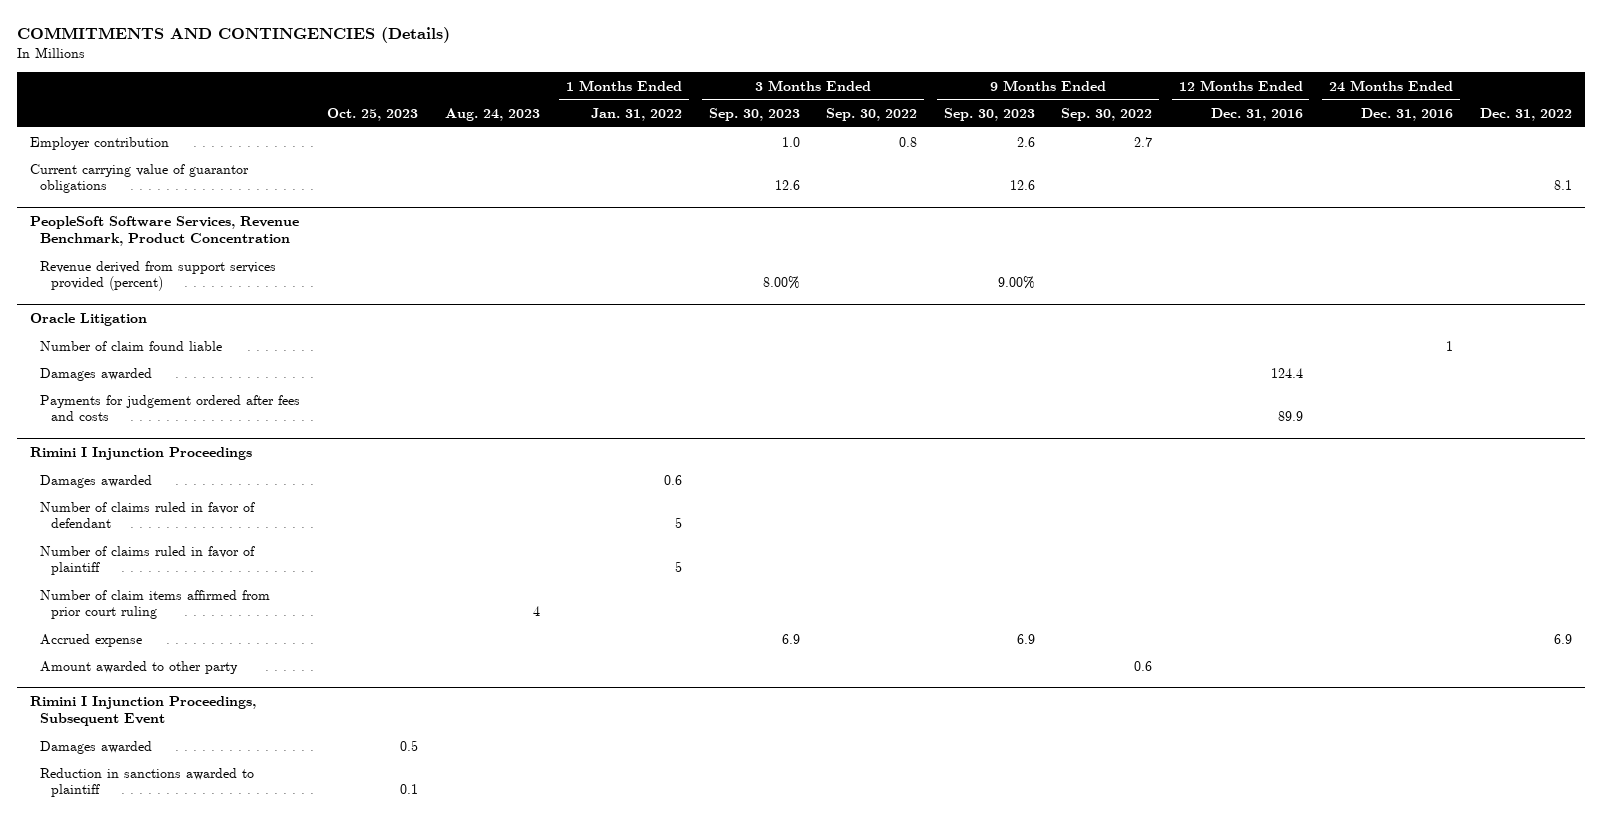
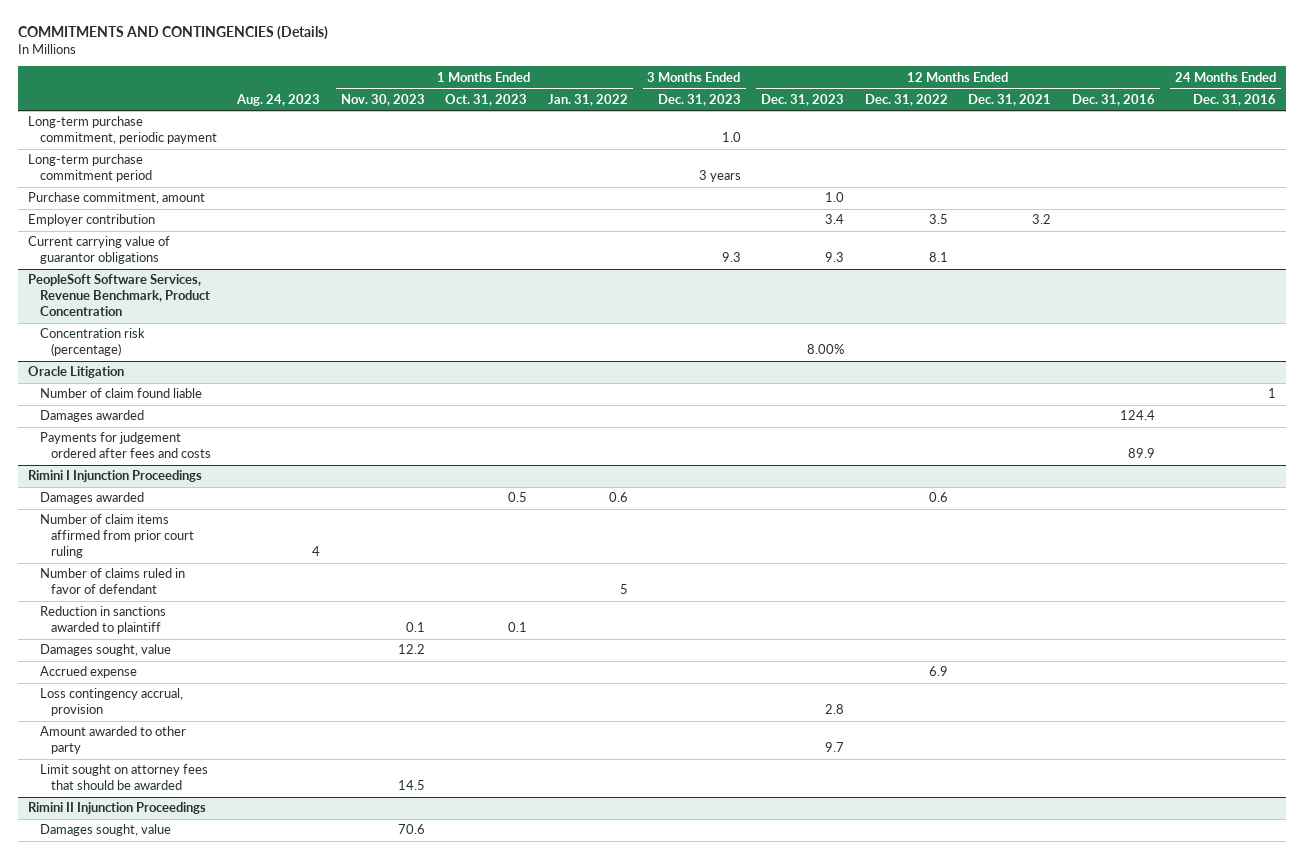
- | Oct. 25, 2023 | Aug. 24, 2023 | 1 Months Ended Jan. 31, 2022 | 3 Months Ended Sep. 30, 2023 | 3 Months Ended Sep. 30, 2022 | 9 Months Ended Sep. 30, 2023 | 9 Months Ended Sep. 30, 2022 | 12 Months Ended Dec. 31, 2016 | 24 Months Ended Dec. 31, 2016 | Dec. 31, 2022
+ | Aug. 24, 2023 | 1 Months Ended Nov. 30, 2023 | 1 Months Ended Oct. 31, 2023 | 1 Months Ended Jan. 31, 2022 | 3 Months Ended Dec. 31, 2023 | 12 Months Ended Dec. 31, 2023 | 12 Months Ended Dec. 31, 2022 | 12 Months Ended Dec. 31, 2021 | 12 Months Ended Dec. 31, 2016 | 24 Months Ended Dec. 31, 2016
+ Long-term purchase commitment, periodic payment | | | | | 1.0 | | | | |
+ Long-term purchase commitment period | | | | | 3 years | | | | |
+ Purchase commitment, amount | | | | | | 1.0 | | | |
@ PeopleSoft Software Services, Revenue Benchmark, Product Concentration
- Revenue derived from support services provided (percent) | | | | 8.00% | | 9.00% | | | |
+ Concentration risk (percentage) | | | | | | 8.00% | | | |
@ Rimini I Injunction Proceedings
- Number of claims ruled in favor of plaintiff | | | 5 | | | | | | |
moved down: Number of claims ruled in favor of defendant | | | | 5 | | | | | |
+ Reduction in sanctions awarded to plaintiff | | 0.1 | 0.1 | | | | | | |
+ Damages sought, value | | 12.2 | | | | | | | |
+ Loss contingency accrual, provision | | | | | | 2.8 | | | |
- Rimini I Injunction Proceedings, Subsequent Event
- Damages awarded | 0.5 | | | | | | | | |
- Reduction in sanctions awarded to plaintiff | 0.1 | | | | | | | | |
@ Rimini I Injunction Proceedings
+ Limit sought on attorney fees that should be awarded | | 14.5 | | | | | | | |
+ Rimini II Injunction Proceedings
+ Damages sought, value | | 70.6 | | | | | | | |

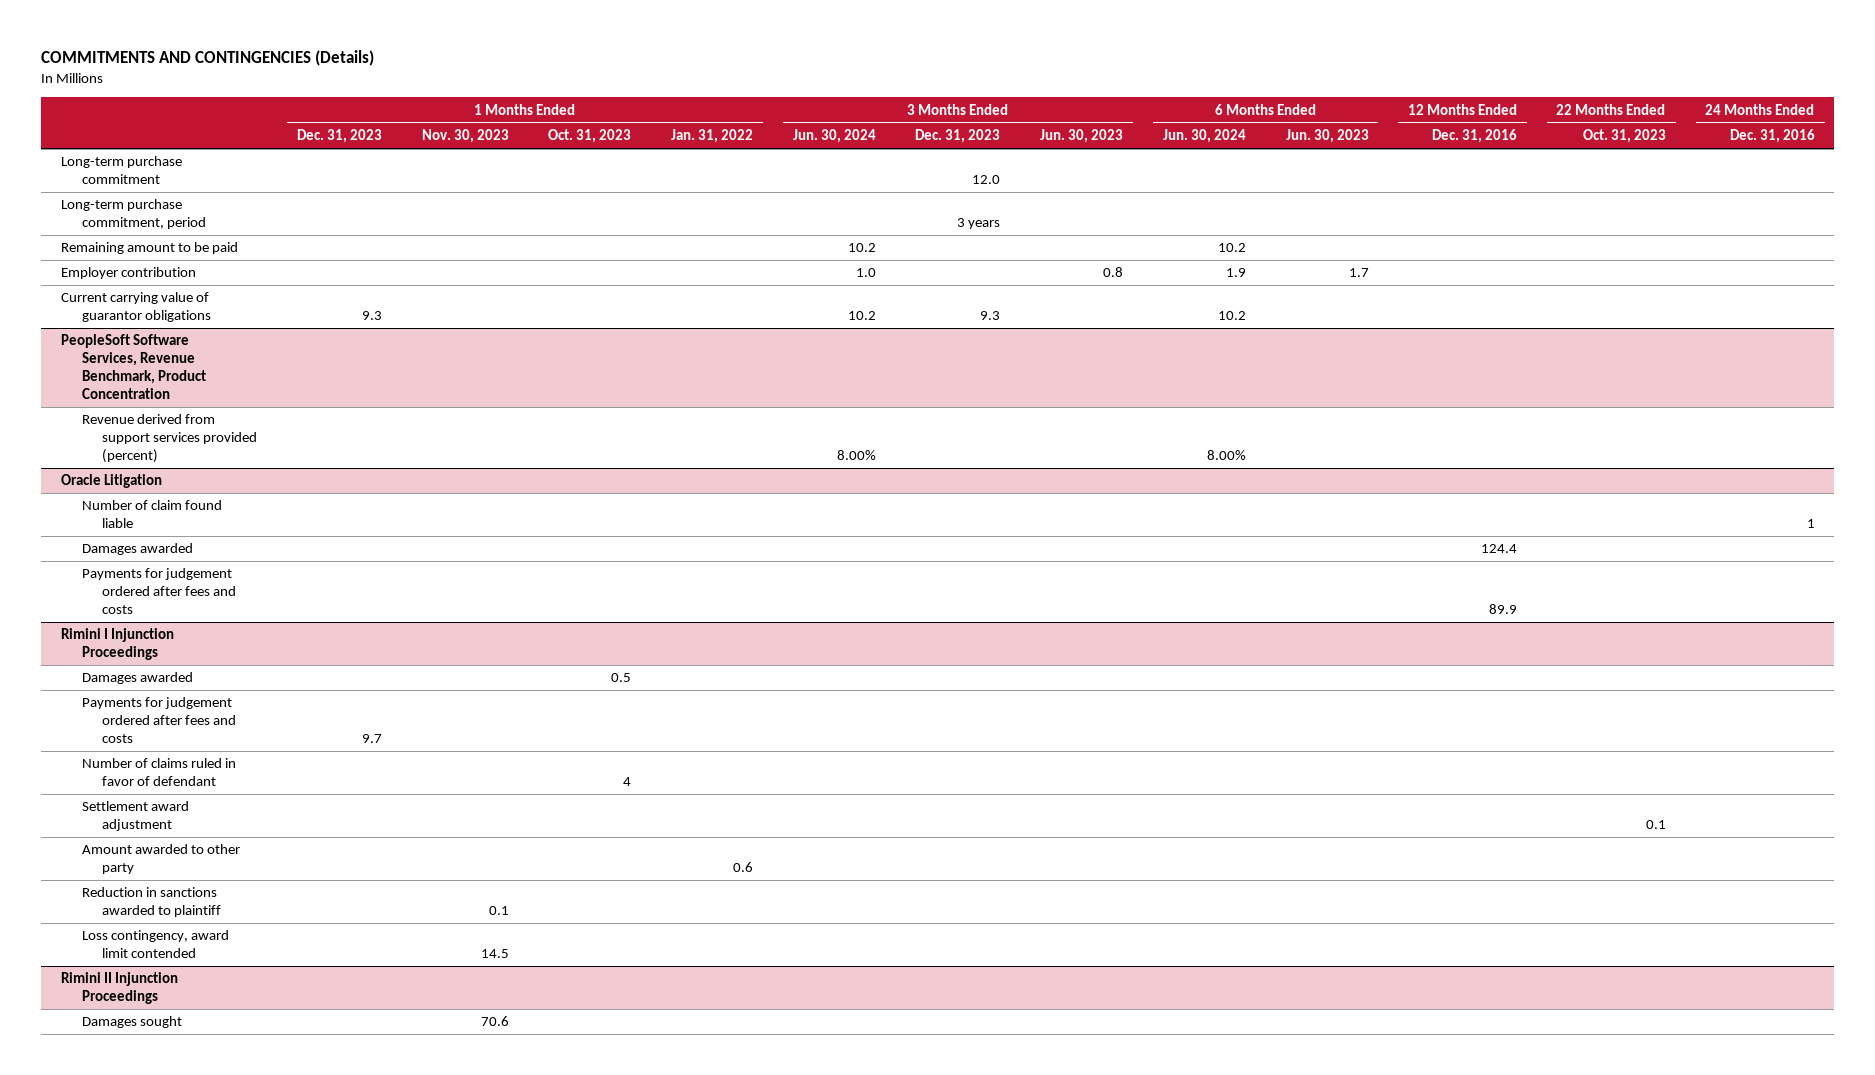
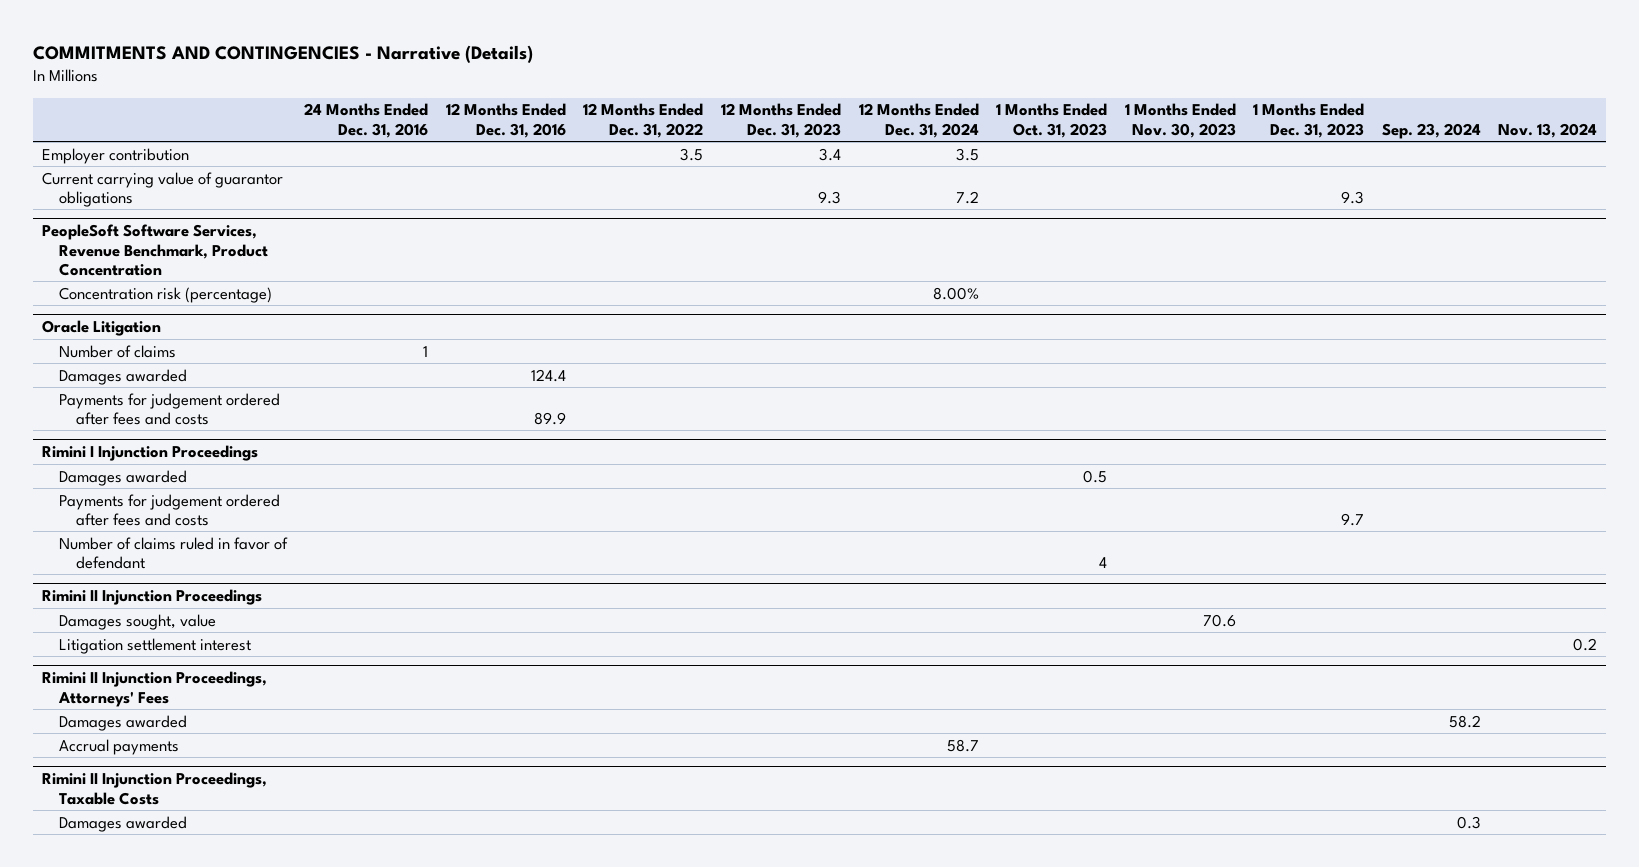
- COMMITMENTS AND CONTINGENCIES (Details)
+ COMMITMENTS AND CONTINGENCIES - Narrative (Details)
- | 1 Months Ended Dec. 31, 2023 | 1 Months Ended Nov. 30, 2023 | 1 Months Ended Oct. 31, 2023 | 1 Months Ended Jan. 31, 2022 | 3 Months Ended Jun. 30, 2024 | 3 Months Ended Dec. 31, 2023 | 3 Months Ended Jun. 30, 2023 | 6 Months Ended Jun. 30, 2024 | 6 Months Ended Jun. 30, 2023 | 12 Months Ended Dec. 31, 2016 | 22 Months Ended Oct. 31, 2023 | 24 Months Ended Dec. 31, 2016
+ | 24 Months Ended Dec. 31, 2016 | 12 Months Ended Dec. 31, 2016 | 12 Months Ended Dec. 31, 2022 | 12 Months Ended Dec. 31, 2023 | 12 Months Ended Dec. 31, 2024 | 1 Months Ended Oct. 31, 2023 | 1 Months Ended Nov. 30, 2023 | 1 Months Ended Dec. 31, 2023 | Sep. 23, 2024 | Nov. 13, 2024
- Long-term purchase commitment | | | | | | 12.0 | | | | | |
- Long-term purchase commitment, period | | | | | | 3 years | | | | | |
- Remaining amount to be paid | | | | | 10.2 | | | 10.2 | | | |
@ PeopleSoft Software Services, Revenue Benchmark, Product Concentration
- Revenue derived from support services provided (percent) | | | | | 8.00% | | | 8.00% | | | |
+ Concentration risk (percentage) | | | | | 8.00% | | | | |
@ Oracle Litigation
- Number of claim found liable | | | | | | | | | | | | 1
+ Number of claims | 1 | | | | | | | | |
@ Rimini I Injunction Proceedings
- Settlement award adjustment | | | | | | | | | | | 0.1 |
- Amount awarded to other party | | | | 0.6 | | | | | | | |
- Reduction in sanctions awarded to plaintiff | | 0.1 | | | | | | | | | |
- Loss contingency, award limit contended | | 14.5 | | | | | | | | | |
@ Rimini II Injunction Proceedings
- Damages sought | | 70.6 | | | | | | | | | |
+ Damages sought, value | | | | | | | 70.6 | | |
+ Litigation settlement interest | | | | | | | | | | 0.2
+ Rimini II Injunction Proceedings, Attorneys' Fees
+ Damages awarded | | | | | | | | | 58.2 |
+ Accrual payments | | | | | 58.7 | | | | |
+ Rimini II Injunction Proceedings, Taxable Costs
+ Damages awarded | | | | | | | | | 0.3 |

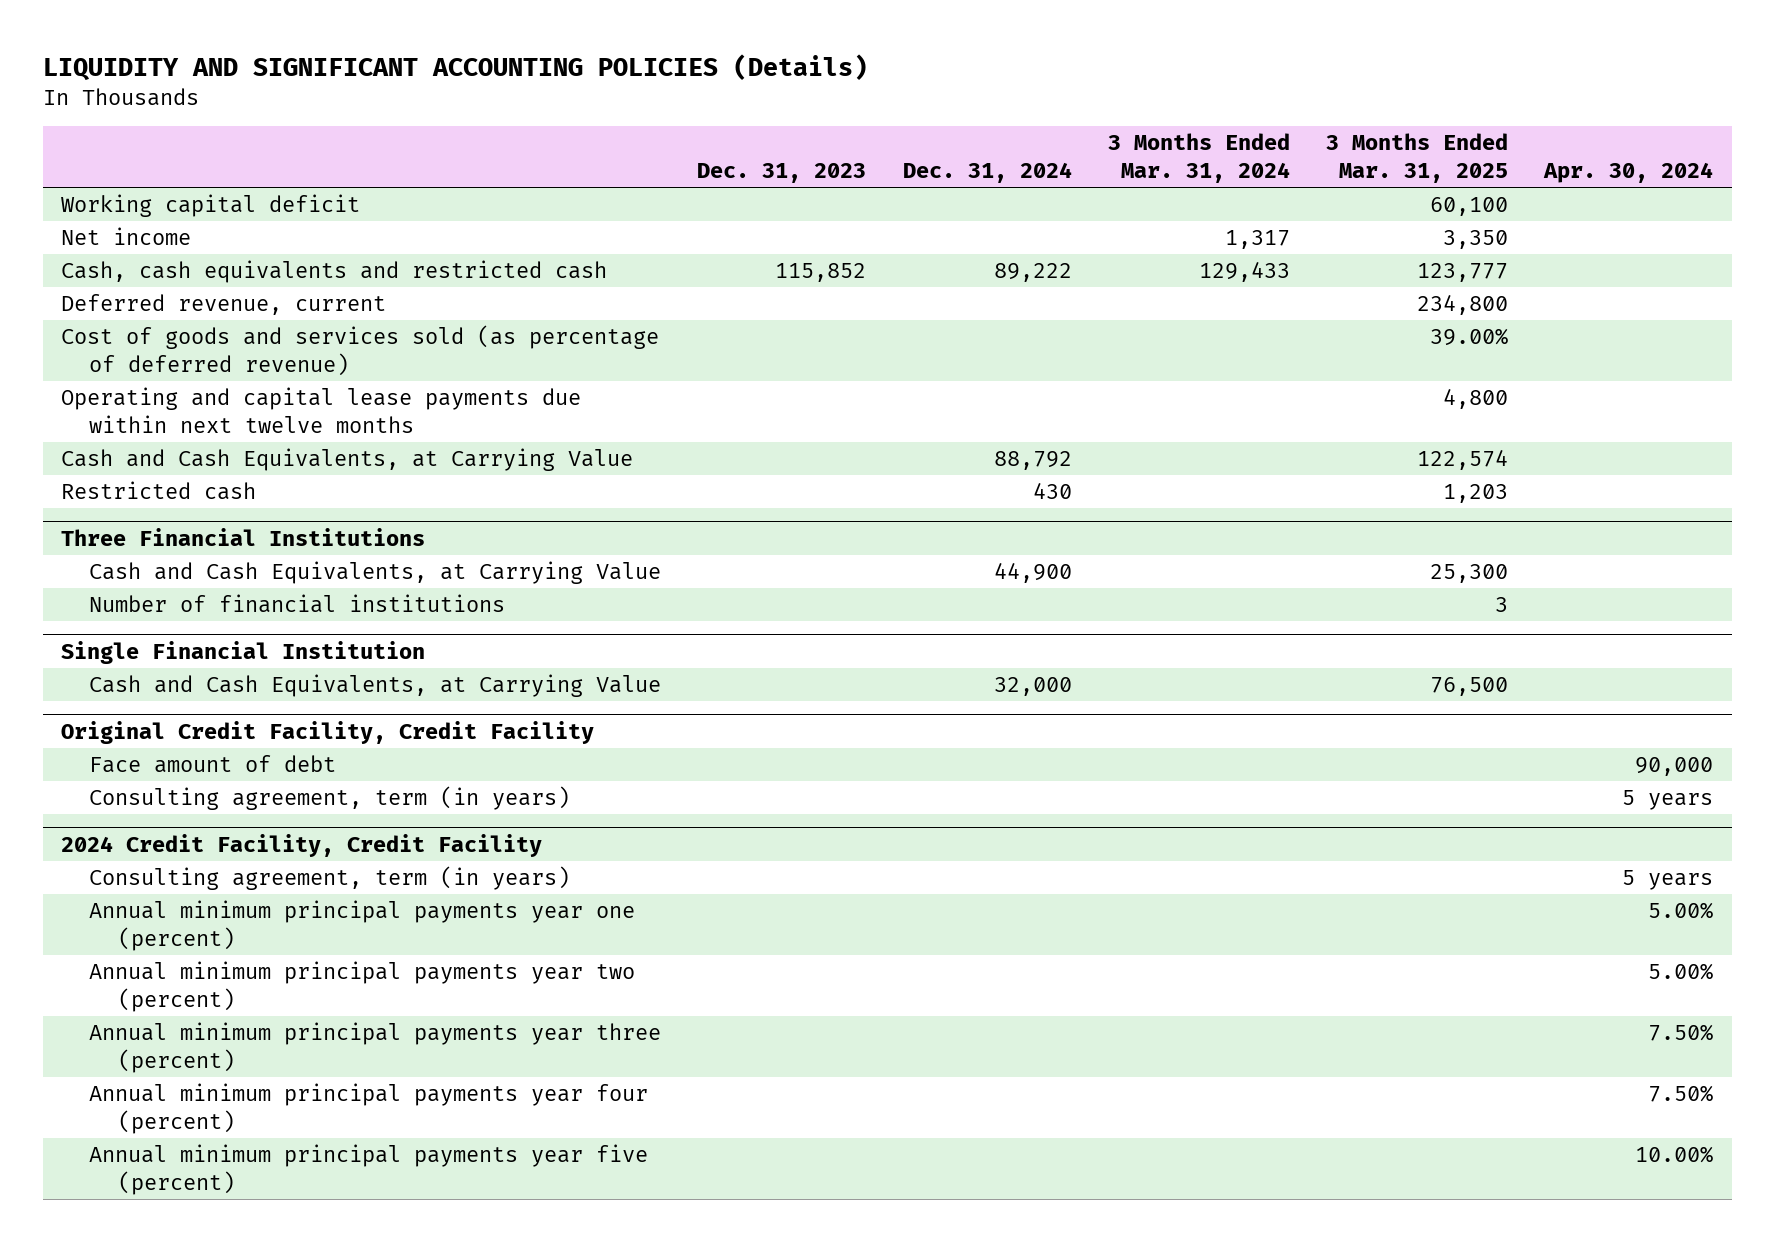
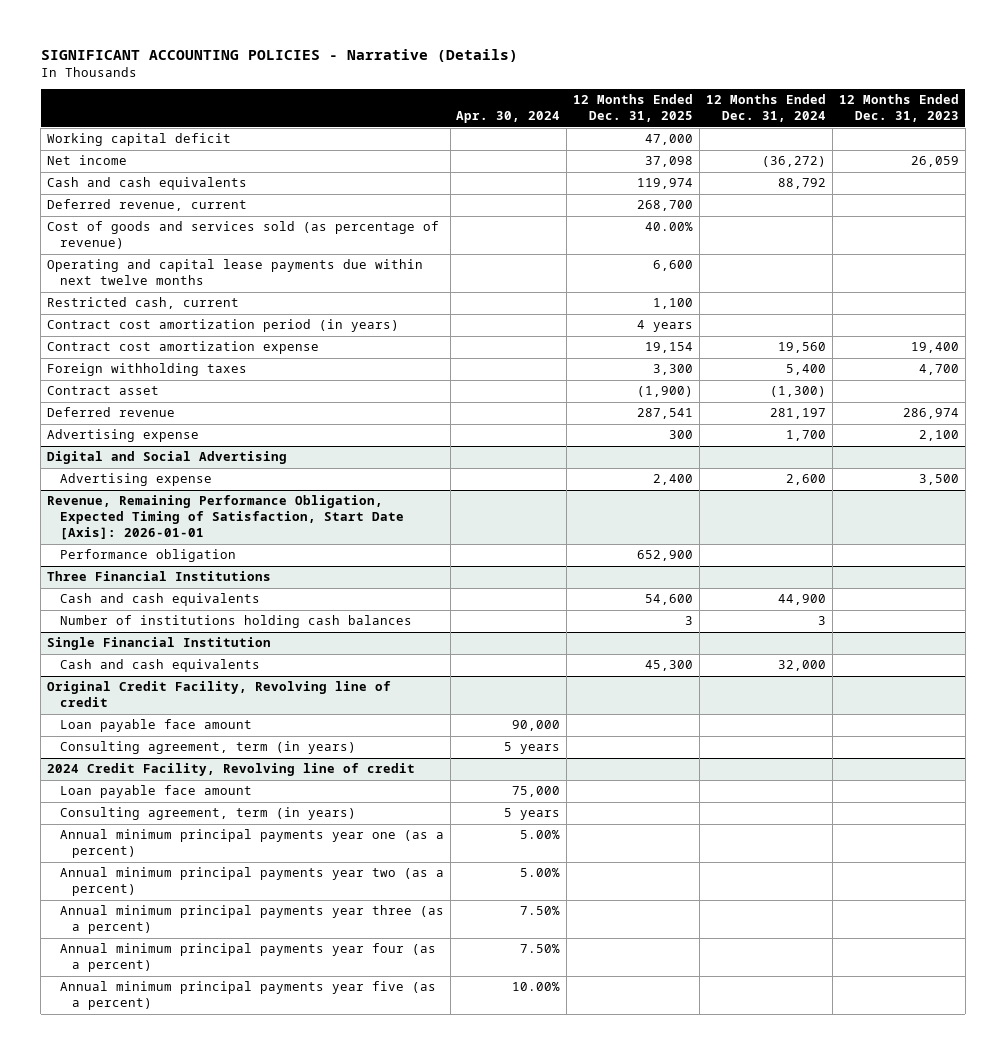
- LIQUIDITY AND SIGNIFICANT ACCOUNTING POLICIES (Details)
+ SIGNIFICANT ACCOUNTING POLICIES - Narrative (Details)
- | Dec. 31, 2023 | Dec. 31, 2024 | 3 Months Ended Mar. 31, 2024 | 3 Months Ended Mar. 31, 2025 | Apr. 30, 2024
+ | Apr. 30, 2024 | 12 Months Ended Dec. 31, 2025 | 12 Months Ended Dec. 31, 2024 | 12 Months Ended Dec. 31, 2023
- Cash, cash equivalents and restricted cash | 115,852 | 89,222 | 129,433 | 123,777 |
+ Cash and cash equivalents | | 119,974 | 88,792 |
- Cost of goods and services sold (as percentage of deferred revenue) | | | | 39.00% |
+ Cost of goods and services sold (as percentage of revenue) | | 40.00% | |
- Cash and Cash Equivalents, at Carrying Value | | 88,792 | | 122,574 |
- Restricted cash | | 430 | | 1,203 |
+ Restricted cash, current | | 1,100 | |
+ Contract cost amortization period (in years) | | 4 years | |
+ Contract cost amortization expense | | 19,154 | 19,560 | 19,400
+ Foreign withholding taxes | | 3,300 | 5,400 | 4,700
+ Contract asset | | (1,900) | (1,300) |
+ Deferred revenue | | 287,541 | 281,197 | 286,974
+ Advertising expense | | 300 | 1,700 | 2,100
+ Digital and Social Advertising
+ Advertising expense | | 2,400 | 2,600 | 3,500
+ Revenue, Remaining Performance Obligation, Expected Timing of Satisfaction, Start Date [Axis]: 2026-01-01
+ Performance obligation | | 652,900 | |
@ Three Financial Institutions
- Cash and Cash Equivalents, at Carrying Value | | 44,900 | | 25,300 |
- Number of financial institutions | | | | 3 |
+ Cash and cash equivalents | | 54,600 | 44,900 |
+ Number of institutions holding cash balances | | 3 | 3 |
@ Single Financial Institution
- Cash and Cash Equivalents, at Carrying Value | | 32,000 | | 76,500 |
- Original Credit Facility, Credit Facility
- Face amount of debt | | | | | 90,000
@ Single Financial Institution
+ Cash and cash equivalents | | 45,300 | 32,000 |
+ Original Credit Facility, Revolving line of credit
+ Loan payable face amount | 90,000 | | |
- 2024 Credit Facility, Credit Facility
+ 2024 Credit Facility, Revolving line of credit
+ Loan payable face amount | 75,000 | | |
- Annual minimum principal payments year one (percent) | | | | | 5.00%
- Annual minimum principal payments year two (percent) | | | | | 5.00%
- Annual minimum principal payments year three (percent) | | | | | 7.50%
- Annual minimum principal payments year four (percent) | | | | | 7.50%
- Annual minimum principal payments year five (percent) | | | | | 10.00%
+ Annual minimum principal payments year one (as a percent) | 5.00% | | |
+ Annual minimum principal payments year two (as a percent) | 5.00% | | |
+ Annual minimum principal payments year three (as a percent) | 7.50% | | |
+ Annual minimum principal payments year four (as a percent) | 7.50% | | |
+ Annual minimum principal payments year five (as a percent) | 10.00% | | |

